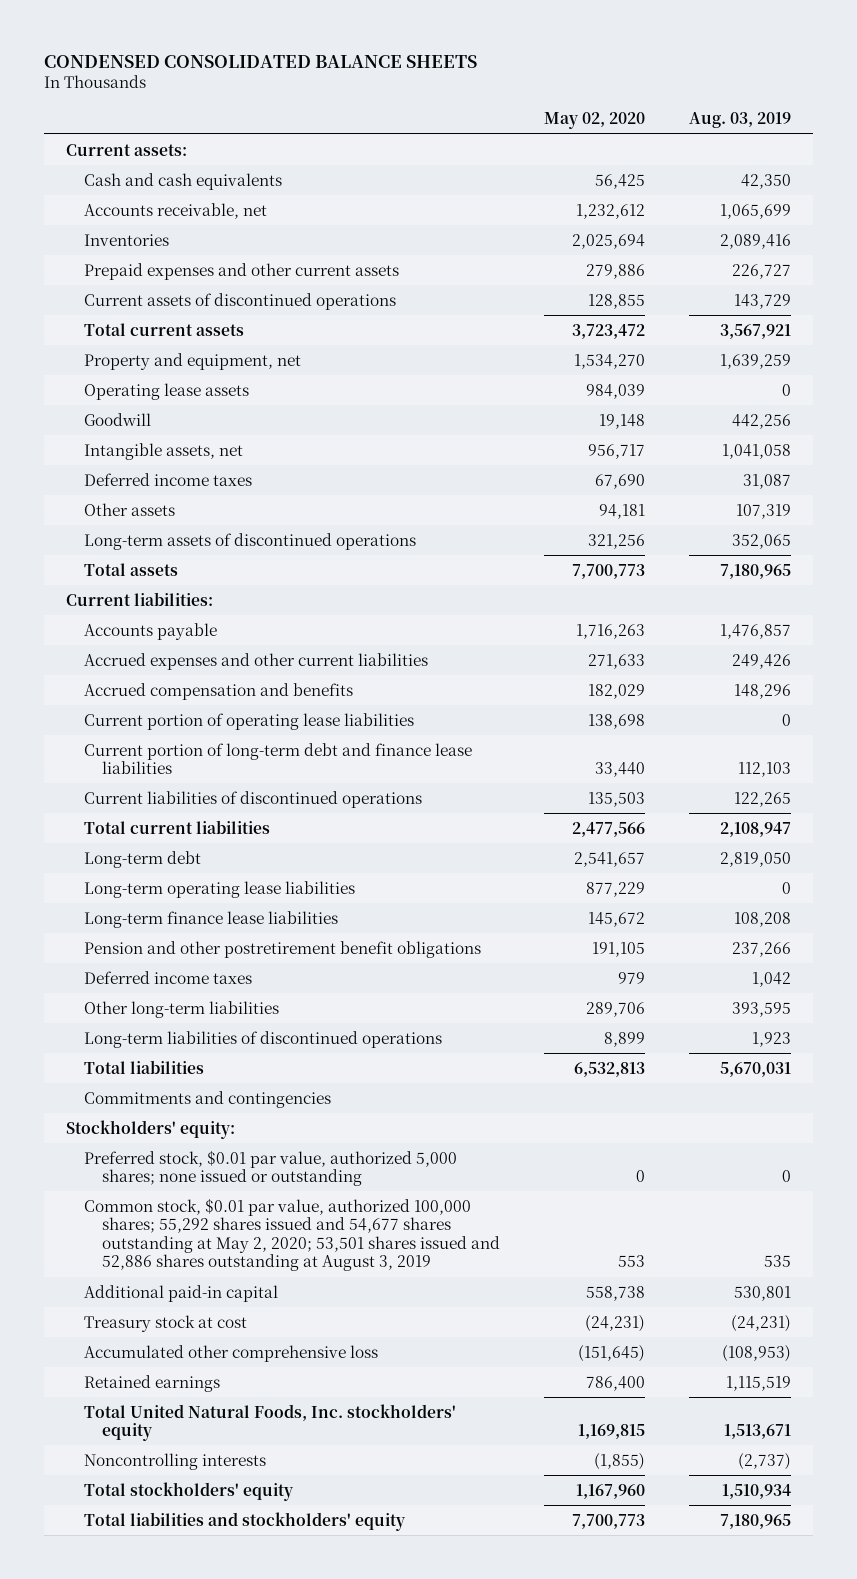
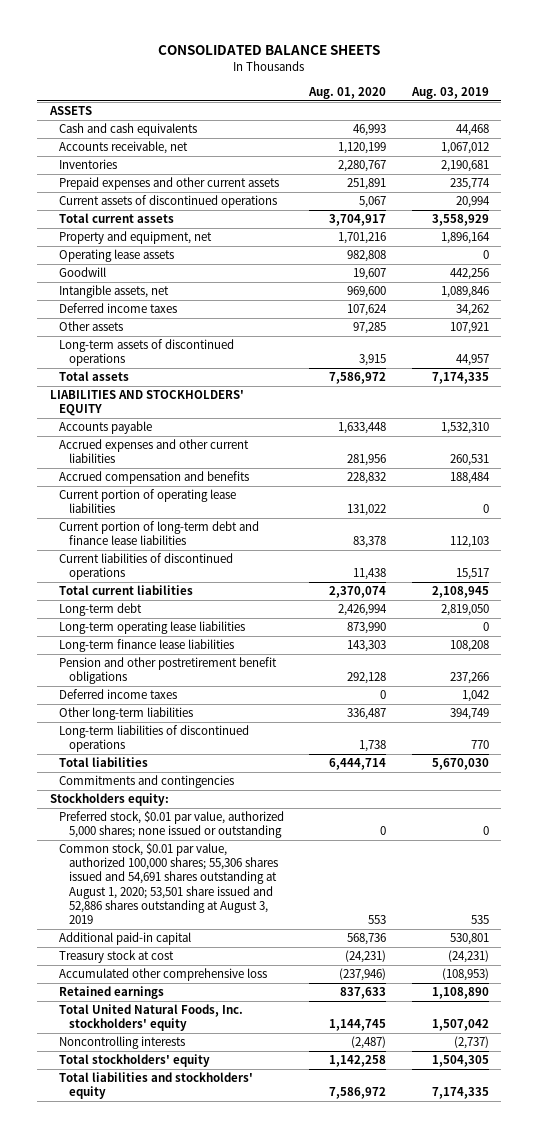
- CONDENSED CONSOLIDATED BALANCE SHEETS
+ CONSOLIDATED BALANCE SHEETS
- | May 02, 2020 | Aug. 03, 2019
+ | Aug. 01, 2020 | Aug. 03, 2019
- Current assets:
- Cash and cash equivalents | 56,425 | 42,350
- Accounts receivable, net | 1,232,612 | 1,065,699
- Inventories | 2,025,694 | 2,089,416
- Prepaid expenses and other current assets | 279,886 | 226,727
- Current assets of discontinued operations | 128,855 | 143,729
- Total current assets | 3,723,472 | 3,567,921
- Property and equipment, net | 1,534,270 | 1,639,259
+ ASSETS
+ Cash and cash equivalents | 46,993 | 44,468
+ Accounts receivable, net | 1,120,199 | 1,067,012
+ Inventories | 2,280,767 | 2,190,681
+ Prepaid expenses and other current assets | 251,891 | 235,774
+ Current assets of discontinued operations | 5,067 | 20,994
+ Total current assets | 3,704,917 | 3,558,929
+ Property and equipment, net | 1,701,216 | 1,896,164
- Intangible assets, net | 956,717 | 1,041,058
- Deferred income taxes | 67,690 | 31,087
- Other assets | 94,181 | 107,319
- Long-term assets of discontinued operations | 321,256 | 352,065
- Total assets | 7,700,773 | 7,180,965
- Current liabilities:
- Accounts payable | 1,716,263 | 1,476,857
- Accrued expenses and other current liabilities | 271,633 | 249,426
- Accrued compensation and benefits | 182,029 | 148,296
+ Intangible assets, net | 969,600 | 1,089,846
+ Deferred income taxes | 107,624 | 34,262
+ Other assets | 97,285 | 107,921
+ Long-term assets of discontinued operations | 3,915 | 44,957
+ Total assets | 7,586,972 | 7,174,335
+ LIABILITIES AND STOCKHOLDERS' EQUITY
+ Accounts payable | 1,633,448 | 1,532,310
+ Accrued expenses and other current liabilities | 281,956 | 260,531
+ Accrued compensation and benefits | 228,832 | 188,484
- Current liabilities of discontinued operations | 135,503 | 122,265
- Total current liabilities | 2,477,566 | 2,108,947
+ Current liabilities of discontinued operations | 11,438 | 15,517
+ Total current liabilities | 2,370,074 | 2,108,945
- Other long-term liabilities | 289,706 | 393,595
- Long-term liabilities of discontinued operations | 8,899 | 1,923
- Total liabilities | 6,532,813 | 5,670,031
+ Other long-term liabilities | 336,487 | 394,749
+ Long-term liabilities of discontinued operations | 1,738 | 770
+ Total liabilities | 6,444,714 | 5,670,030
- Stockholders' equity:
+ Stockholders equity:
- Common stock, $0.01 par value, authorized 100,000 shares; 55,292 shares issued and 54,677 shares outstanding at May 2, 2020; 53,501 shares issued and 52,886 shares outstanding at August 3, 2019 | 553 | 535
+ Common stock, $0.01 par value, authorized 100,000 shares; 55,306 shares issued and 54,691 shares outstanding at August 1, 2020; 53,501 share issued and 52,886 shares outstanding at August 3, 2019 | 553 | 535
- Retained earnings | 786,400 | 1,115,519
- Total United Natural Foods, Inc. stockholders' equity | 1,169,815 | 1,513,671
+ Retained earnings | 837,633 | 1,108,890
+ Total United Natural Foods, Inc. stockholders' equity | 1,144,745 | 1,507,042
- Total stockholders' equity | 1,167,960 | 1,510,934
- Total liabilities and stockholders' equity | 7,700,773 | 7,180,965
+ Total stockholders' equity | 1,142,258 | 1,504,305
+ Total liabilities and stockholders' equity | 7,586,972 | 7,174,335

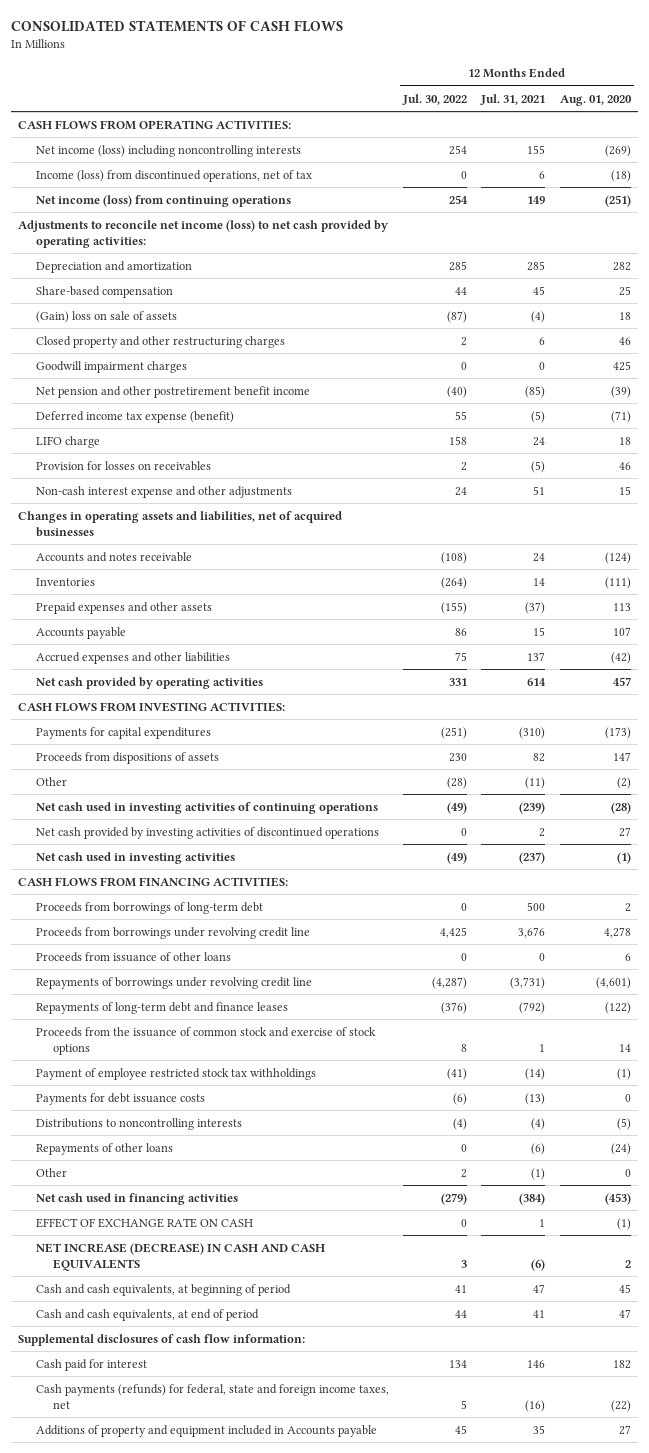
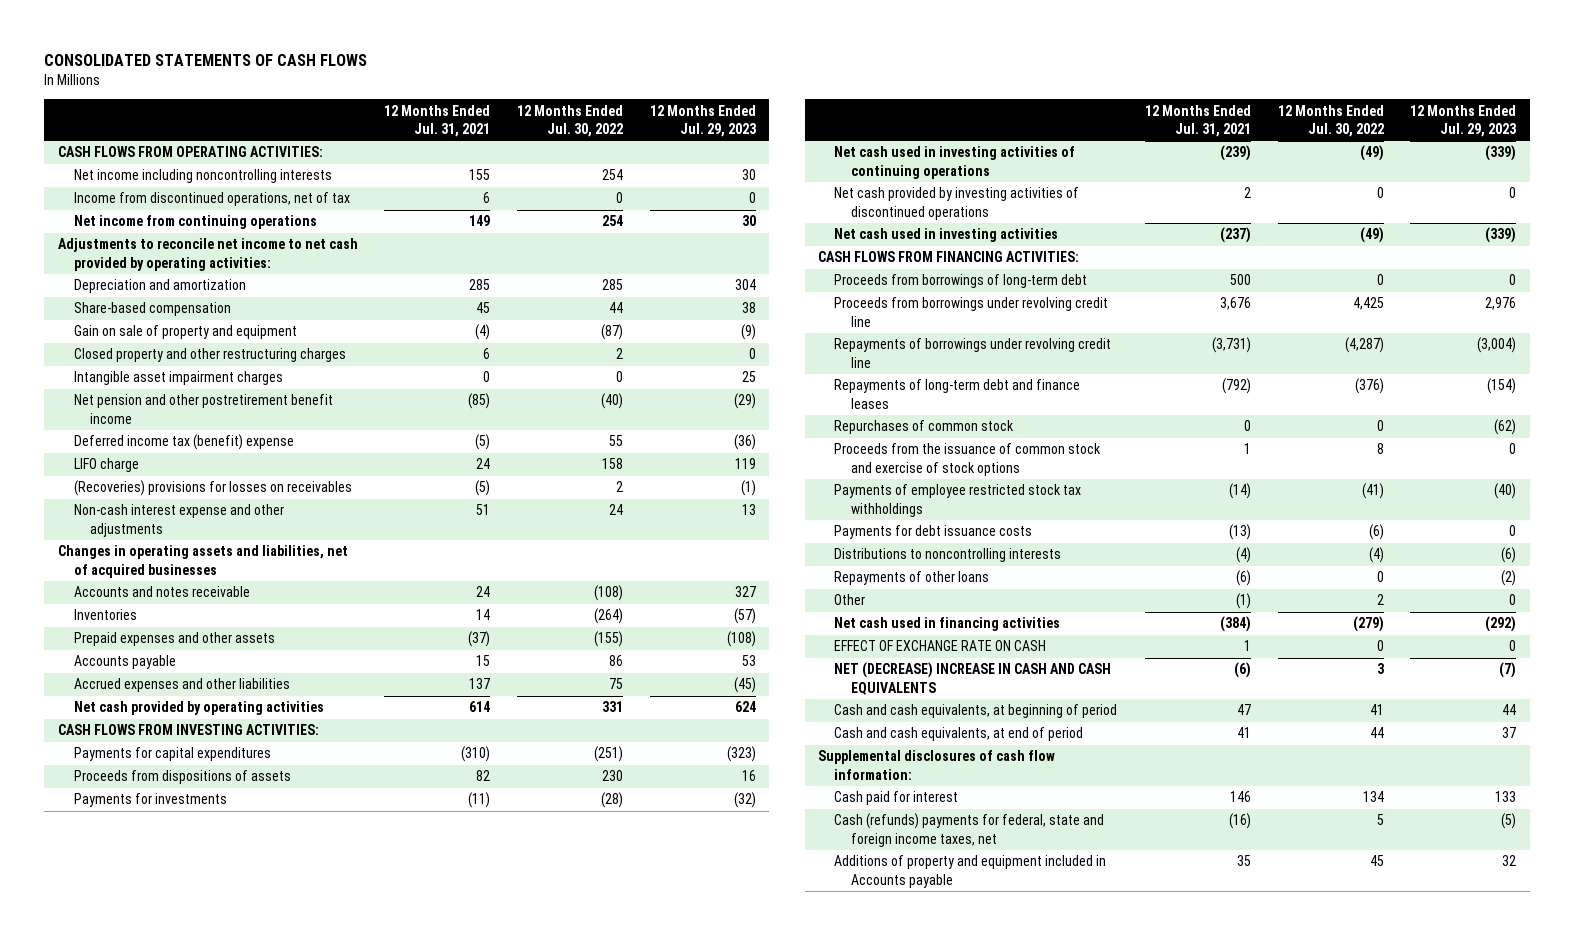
- | 12 Months Ended Jul. 30, 2022 | 12 Months Ended Jul. 31, 2021 | 12 Months Ended Aug. 01, 2020
+ | 12 Months Ended Jul. 31, 2021 | 12 Months Ended Jul. 30, 2022 | 12 Months Ended Jul. 29, 2023
- Net income (loss) including noncontrolling interests | 254 | 155 | (269)
- Income (loss) from discontinued operations, net of tax | 0 | 6 | (18)
- Net income (loss) from continuing operations | 254 | 149 | (251)
- Adjustments to reconcile net income (loss) to net cash provided by operating activities:
+ Net income including noncontrolling interests | 155 | 254 | 30
+ Income from discontinued operations, net of tax | 6 | 0 | 0
+ Net income from continuing operations | 149 | 254 | 30
+ Adjustments to reconcile net income to net cash provided by operating activities:
- (Gain) loss on sale of assets | (87) | (4) | 18
+ Gain on sale of property and equipment | (4) | (87) | (9)
- Goodwill impairment charges | 0 | 0 | 425
+ Intangible asset impairment charges | 0 | 0 | 25
- Deferred income tax expense (benefit) | 55 | (5) | (71)
+ Deferred income tax (benefit) expense | (5) | 55 | (36)
- Provision for losses on receivables | 2 | (5) | 46
+ (Recoveries) provisions for losses on receivables | (5) | 2 | (1)
- Other | (28) | (11) | (2)
+ Payments for investments | (11) | (28) | (32)
- Proceeds from issuance of other loans | 0 | 0 | 6
+ Repurchases of common stock | 0 | 0 | (62)
- Payment of employee restricted stock tax withholdings | (41) | (14) | (1)
+ Payments of employee restricted stock tax withholdings | (14) | (41) | (40)
- NET INCREASE (DECREASE) IN CASH AND CASH EQUIVALENTS | 3 | (6) | 2
+ NET (DECREASE) INCREASE IN CASH AND CASH EQUIVALENTS | (6) | 3 | (7)
- Cash payments (refunds) for federal, state and foreign income taxes, net | 5 | (16) | (22)
+ Cash (refunds) payments for federal, state and foreign income taxes, net | (16) | 5 | (5)

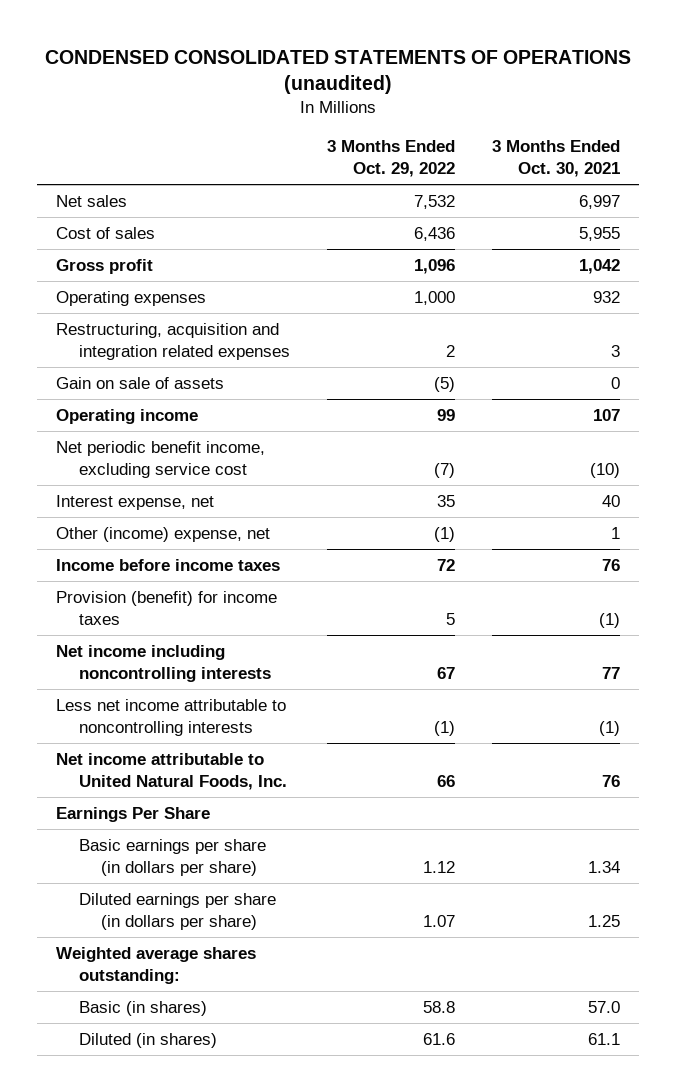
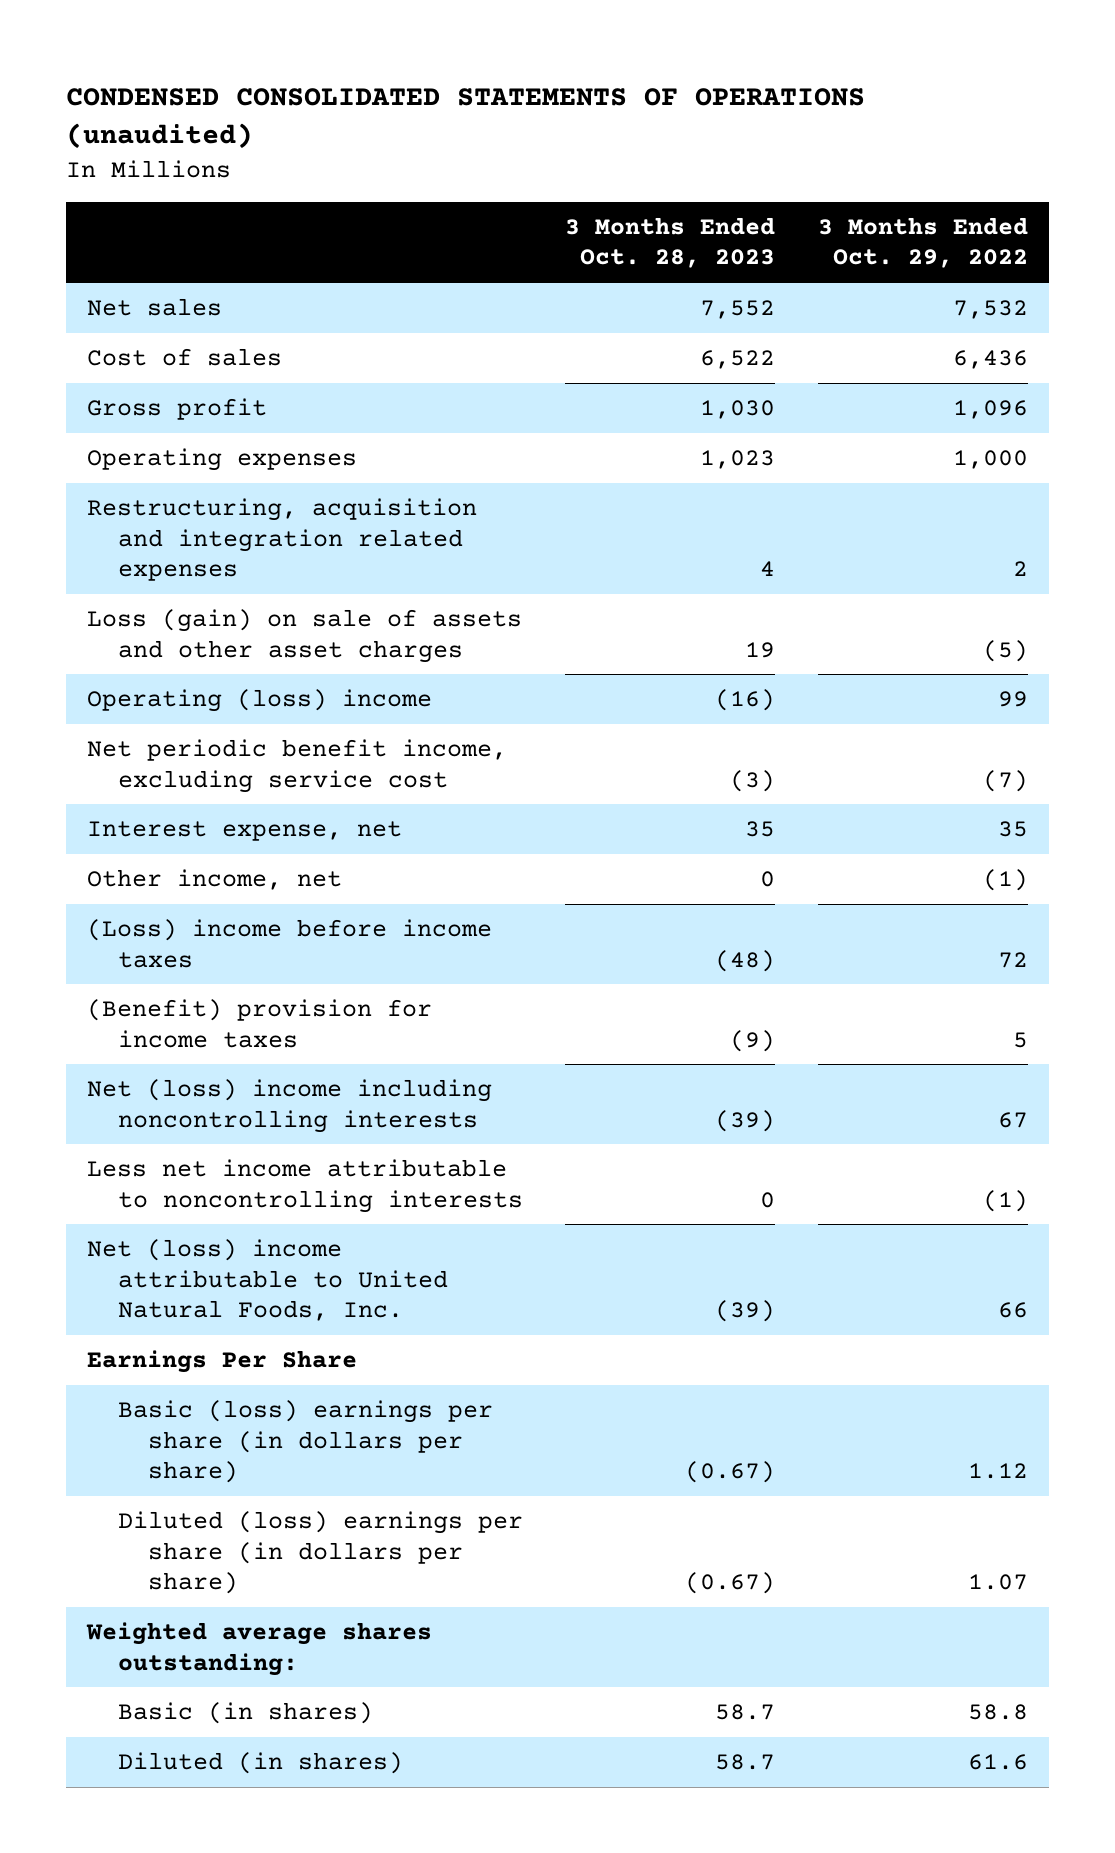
- | 3 Months Ended Oct. 29, 2022 | 3 Months Ended Oct. 30, 2021
+ | 3 Months Ended Oct. 28, 2023 | 3 Months Ended Oct. 29, 2022
- Gain on sale of assets | (5) | 0
- Operating income | 99 | 107
+ Loss (gain) on sale of assets and other asset charges | 19 | (5)
+ Operating (loss) income | (16) | 99
- Other (income) expense, net | (1) | 1
- Income before income taxes | 72 | 76
- Provision (benefit) for income taxes | 5 | (1)
- Net income including noncontrolling interests | 67 | 77
+ Other income, net | 0 | (1)
+ (Loss) income before income taxes | (48) | 72
+ (Benefit) provision for income taxes | (9) | 5
+ Net (loss) income including noncontrolling interests | (39) | 67
- Net income attributable to United Natural Foods, Inc. | 66 | 76
+ Net (loss) income attributable to United Natural Foods, Inc. | (39) | 66
- Basic earnings per share (in dollars per share) | 1.12 | 1.34
- Diluted earnings per share (in dollars per share) | 1.07 | 1.25
+ Basic (loss) earnings per share (in dollars per share) | (0.67) | 1.12
+ Diluted (loss) earnings per share (in dollars per share) | (0.67) | 1.07

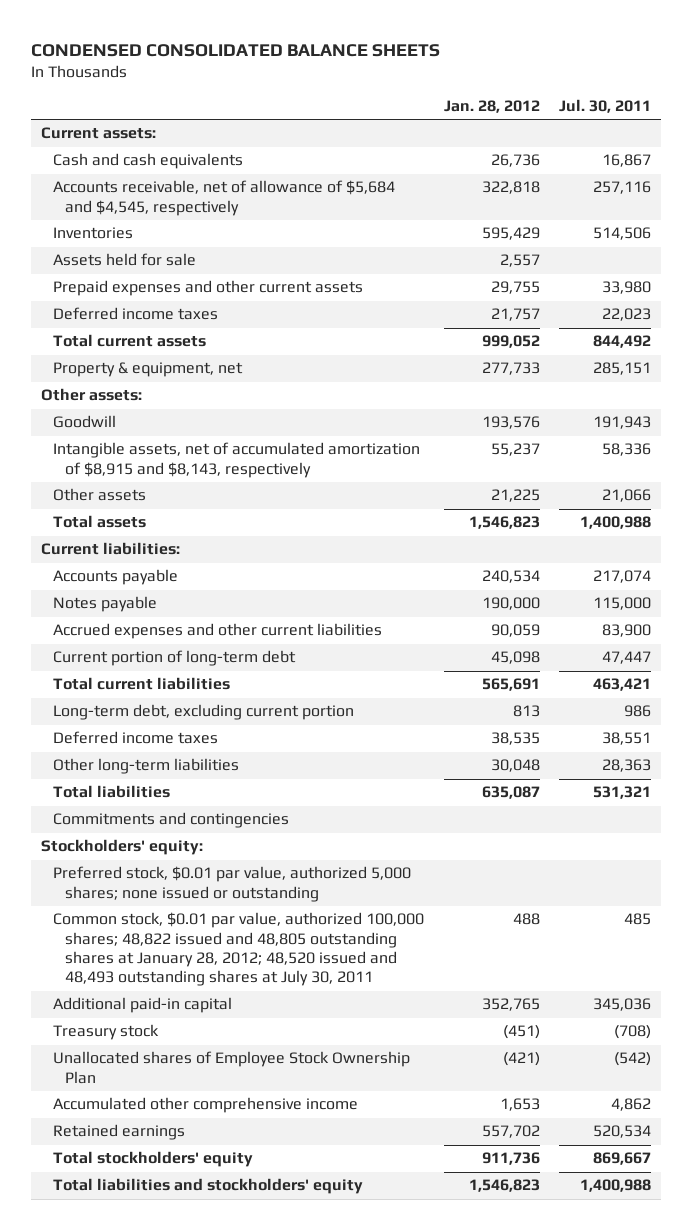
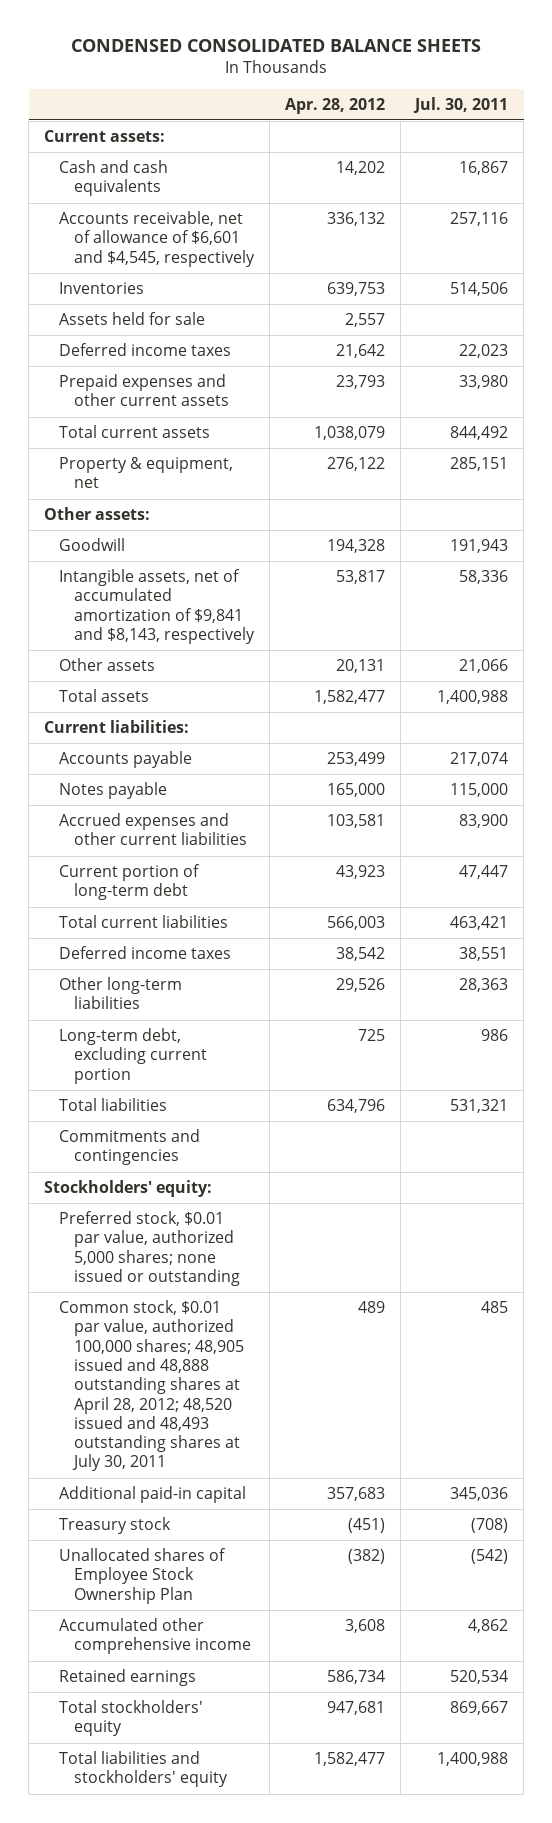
- | Jan. 28, 2012 | Jul. 30, 2011
+ | Apr. 28, 2012 | Jul. 30, 2011
- Accounts receivable, net of allowance of $5,684 and $4,545, respectively | 322,818 | 257,116
+ Accounts receivable, net of allowance of $6,601 and $4,545, respectively | 336,132 | 257,116
moved down: Prepaid expenses and other current assets | 23,793 | 33,980
- Intangible assets, net of accumulated amortization of $8,915 and $8,143, respectively | 55,237 | 58,336
+ Intangible assets, net of accumulated amortization of $9,841 and $8,143, respectively | 53,817 | 58,336
moved down: Long-term debt, excluding current portion | 725 | 986
- Common stock, $0.01 par value, authorized 100,000 shares; 48,822 issued and 48,805 outstanding shares at January 28, 2012; 48,520 issued and 48,493 outstanding shares at July 30, 2011 | 488 | 485
+ Common stock, $0.01 par value, authorized 100,000 shares; 48,905 issued and 48,888 outstanding shares at April 28, 2012; 48,520 issued and 48,493 outstanding shares at July 30, 2011 | 489 | 485

